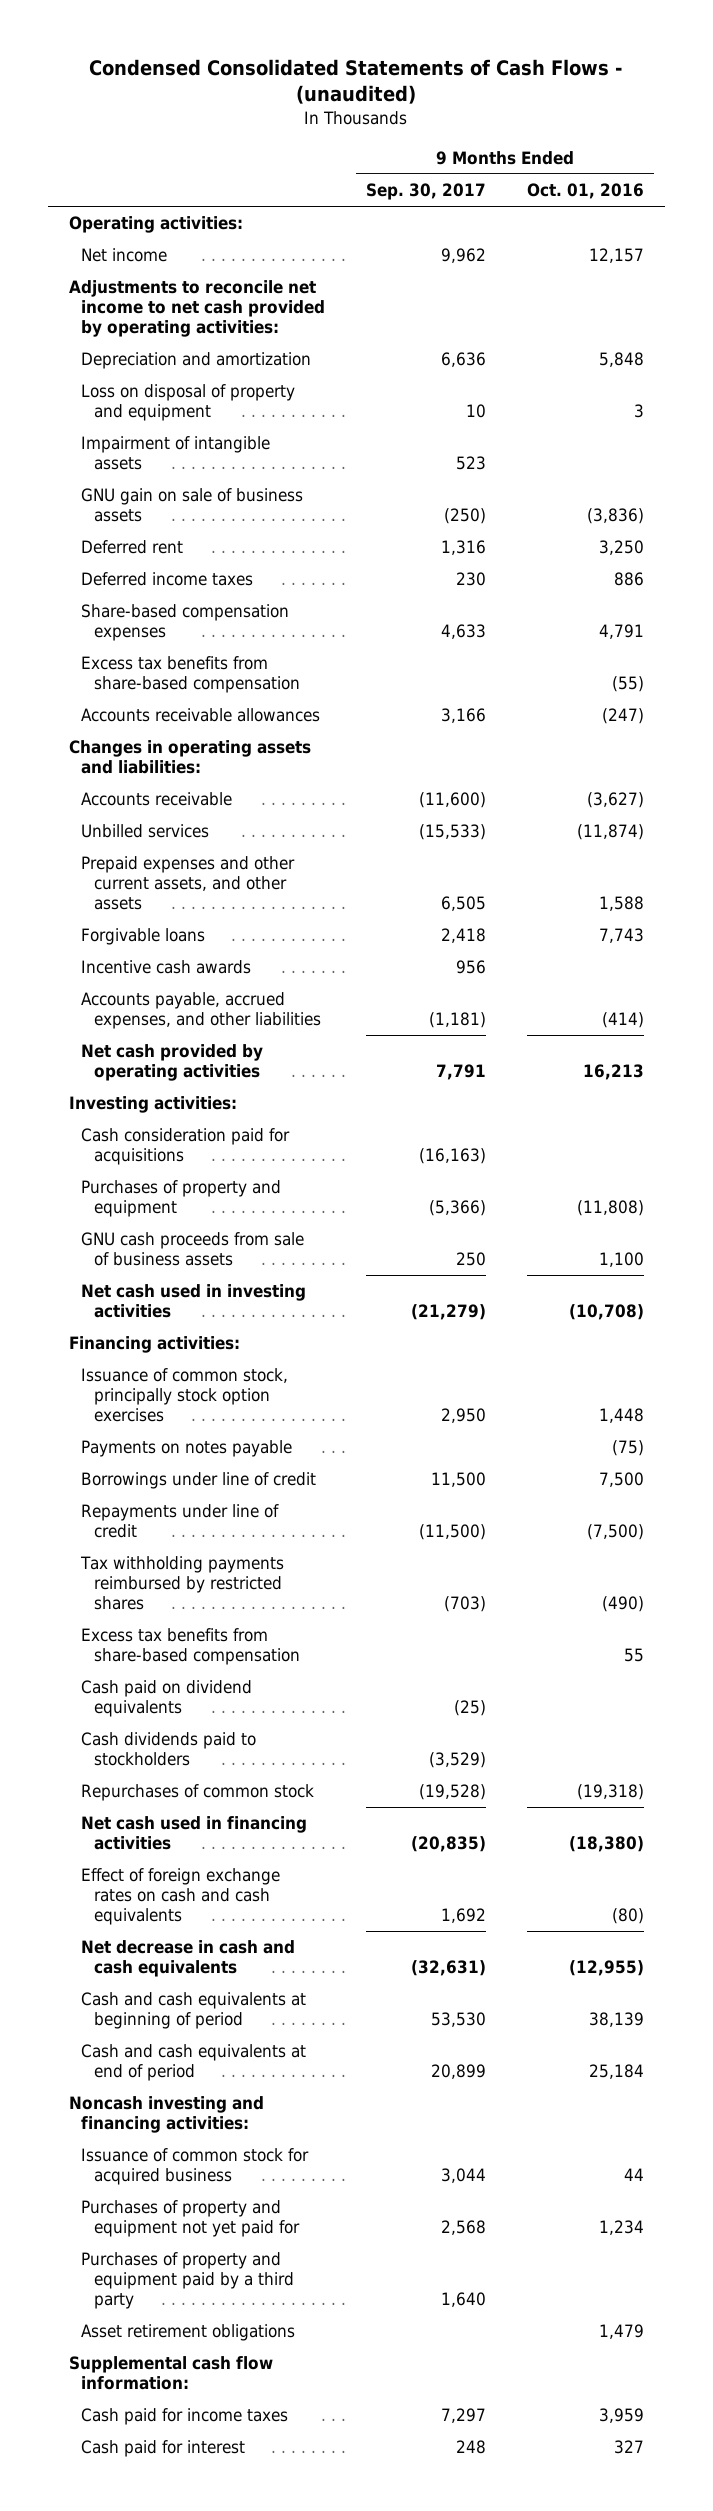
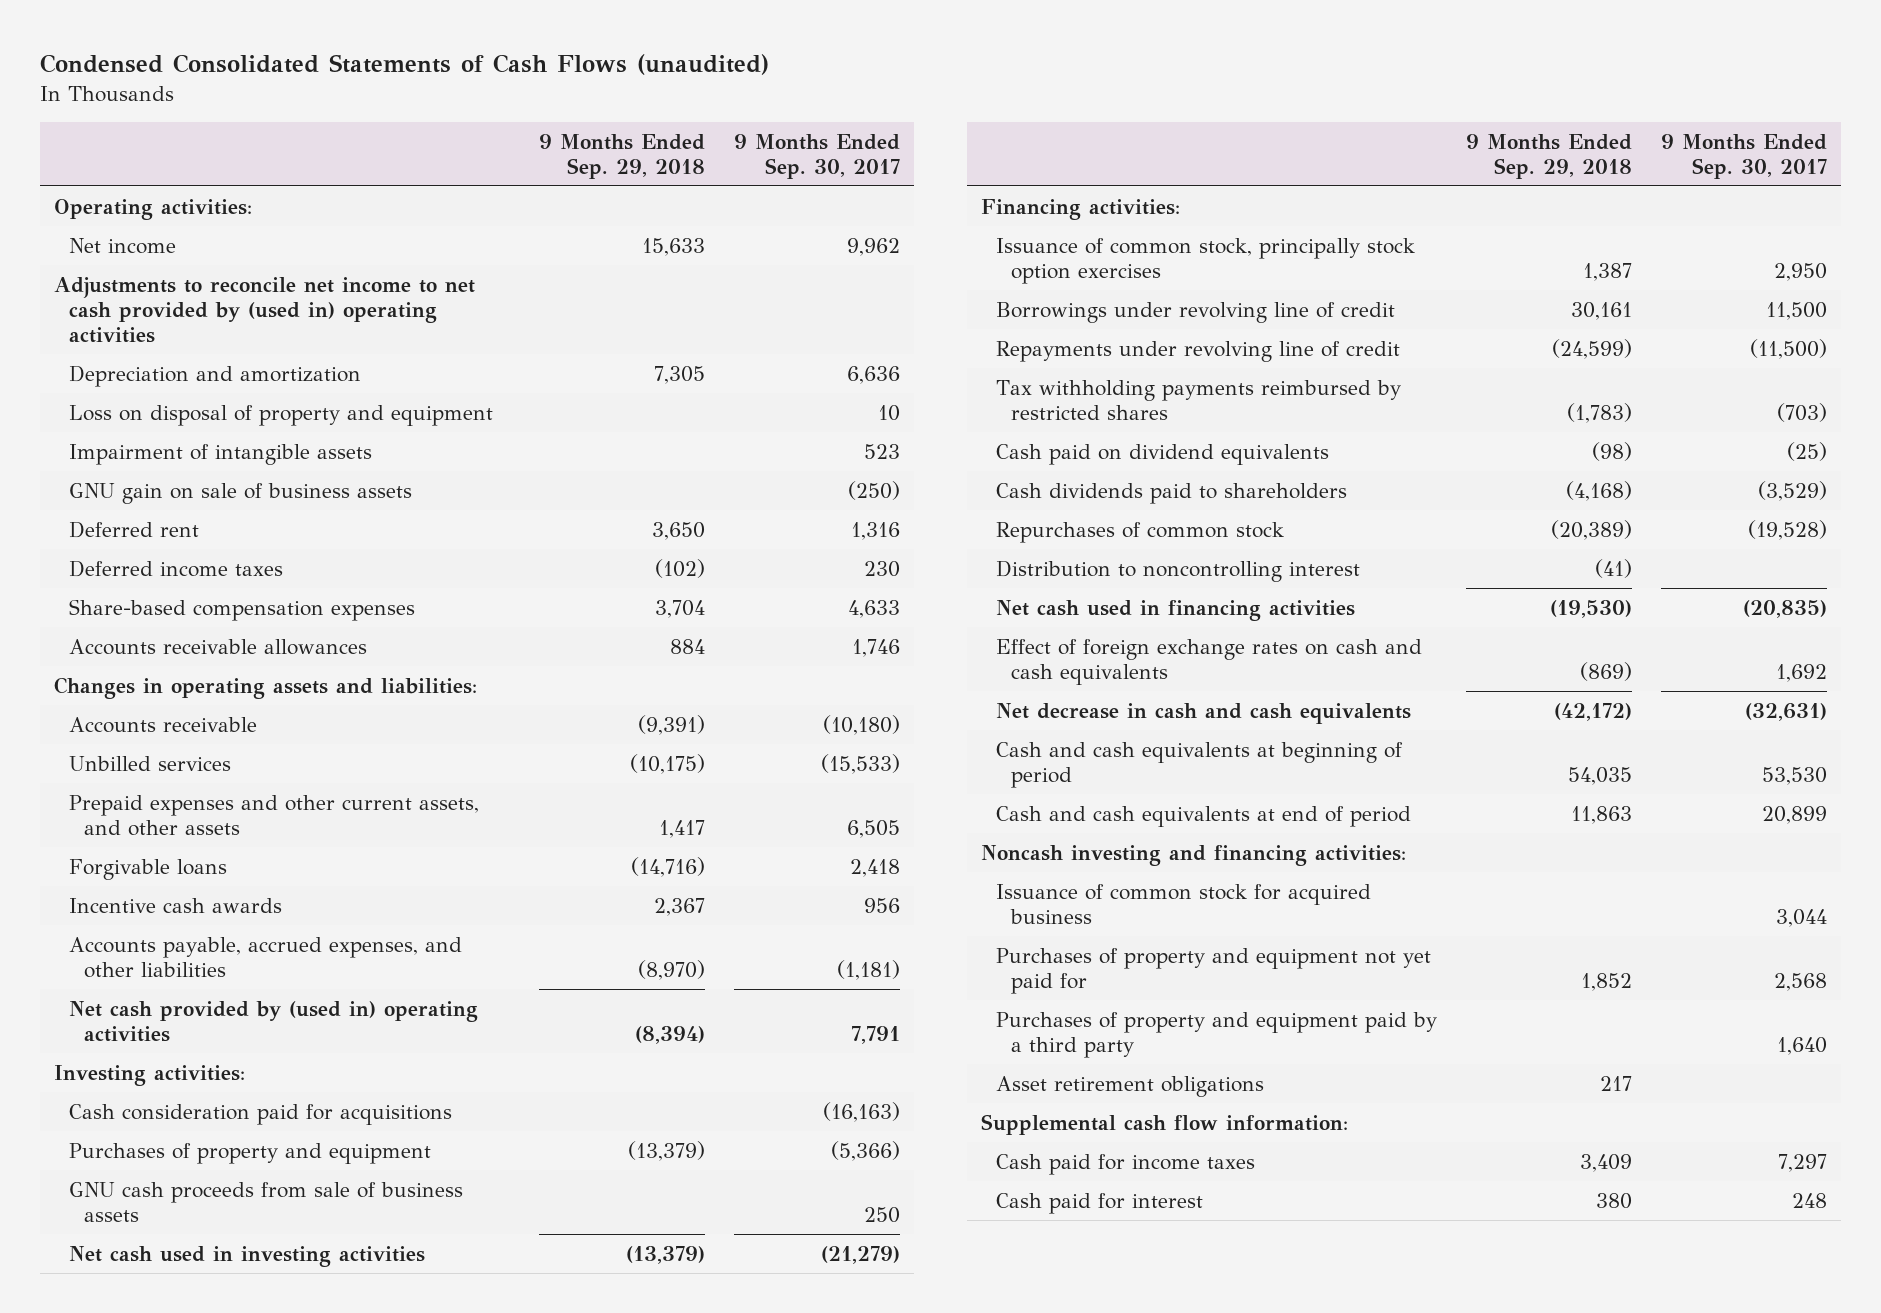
- Condensed Consolidated Statements of Cash Flows - (unaudited)
+ Condensed Consolidated Statements of Cash Flows (unaudited)
- | 9 Months Ended Sep. 30, 2017 | 9 Months Ended Oct. 01, 2016
+ | 9 Months Ended Sep. 29, 2018 | 9 Months Ended Sep. 30, 2017
- Adjustments to reconcile net income to net cash provided by operating activities:
+ Adjustments to reconcile net income to net cash provided by (used in) operating activities
- Excess tax benefits from share-based compensation | | (55)
- Accounts receivable allowances | 3,166 | (247)
+ Accounts receivable allowances | 884 | 1,746
- Accounts receivable | (11,600) | (3,627)
+ Accounts receivable | (9,391) | (10,180)
- Net cash provided by operating activities | 7,791 | 16,213
+ Net cash provided by (used in) operating activities | (8,394) | 7,791
- Payments on notes payable | | (75)
- Borrowings under line of credit | 11,500 | 7,500
- Repayments under line of credit | (11,500) | (7,500)
+ Borrowings under revolving line of credit | 30,161 | 11,500
+ Repayments under revolving line of credit | (24,599) | (11,500)
- Excess tax benefits from share-based compensation | | 55
- Cash dividends paid to stockholders | (3,529) |
+ Cash dividends paid to shareholders | (4,168) | (3,529)
+ Distribution to noncontrolling interest | (41) |

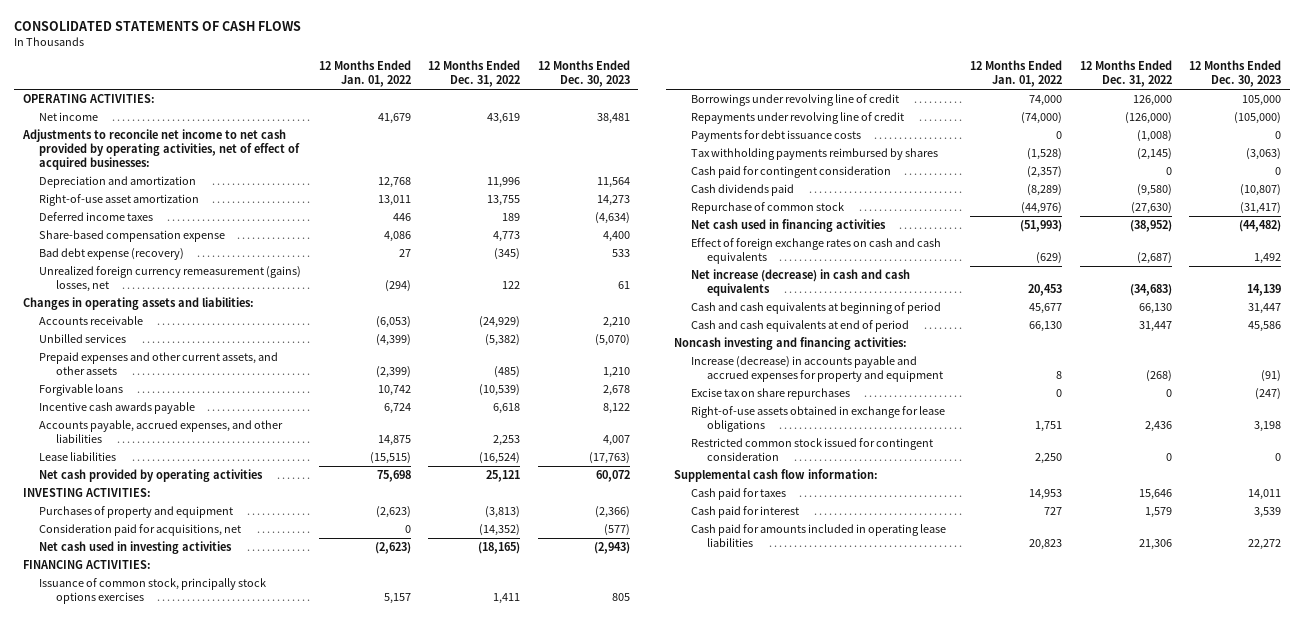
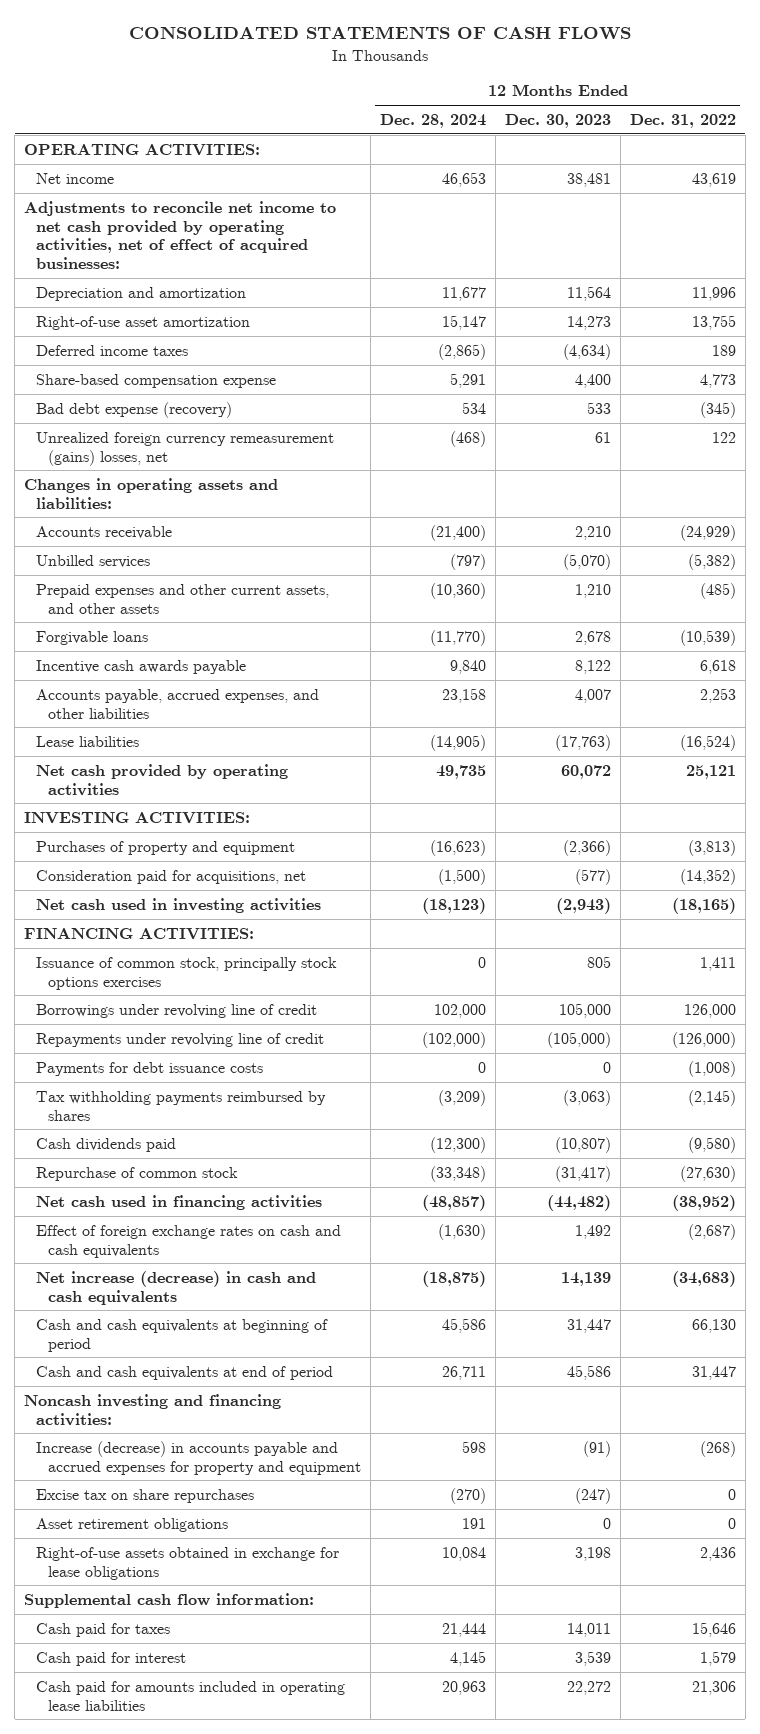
- | 12 Months Ended Jan. 01, 2022 | 12 Months Ended Dec. 31, 2022 | 12 Months Ended Dec. 30, 2023
+ | 12 Months Ended Dec. 28, 2024 | 12 Months Ended Dec. 30, 2023 | 12 Months Ended Dec. 31, 2022
- Cash paid for contingent consideration | (2,357) | 0 | 0
+ Asset retirement obligations | 191 | 0 | 0
- Restricted common stock issued for contingent consideration | 2,250 | 0 | 0

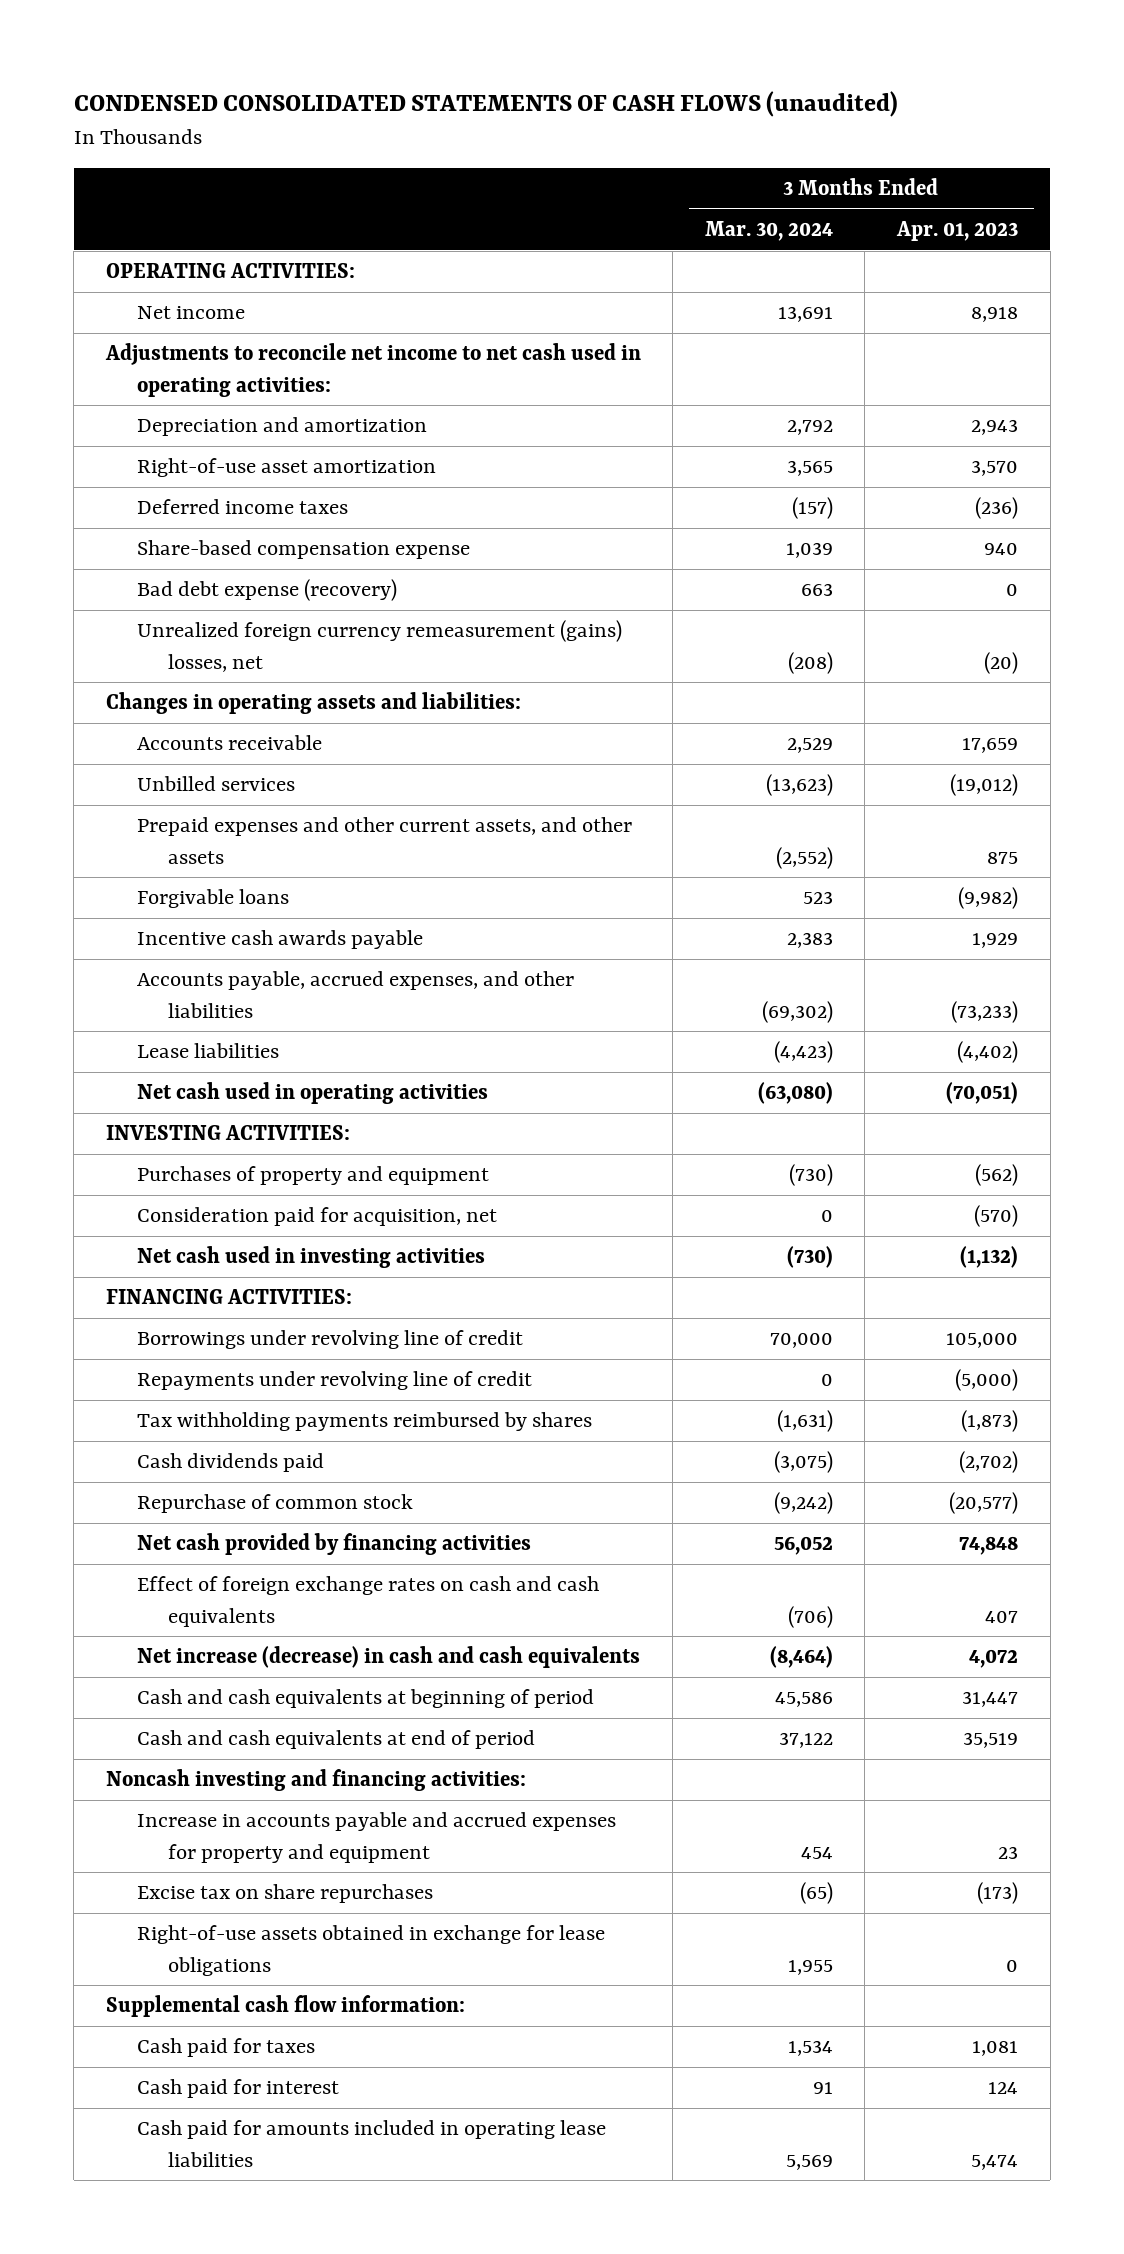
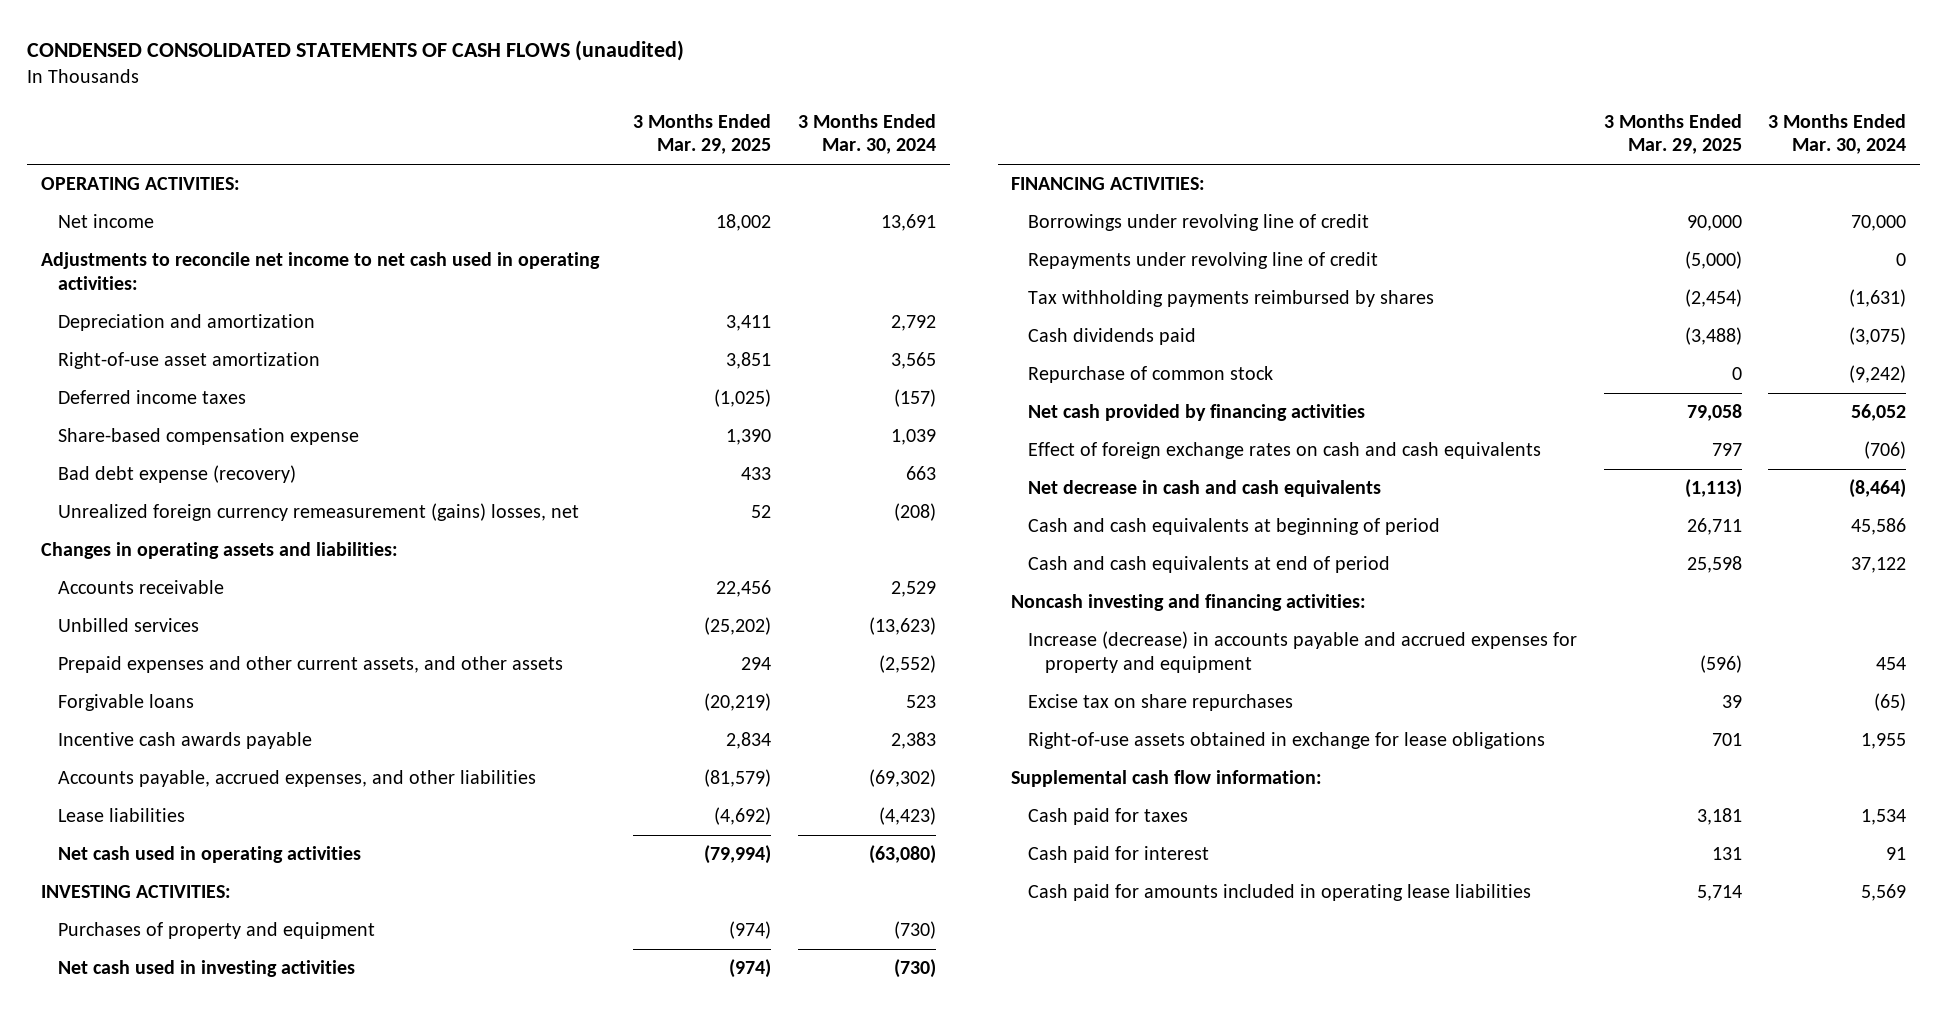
- | 3 Months Ended Mar. 30, 2024 | 3 Months Ended Apr. 01, 2023
+ | 3 Months Ended Mar. 29, 2025 | 3 Months Ended Mar. 30, 2024
- Consideration paid for acquisition, net | 0 | (570)
- Net increase (decrease) in cash and cash equivalents | (8,464) | 4,072
+ Net decrease in cash and cash equivalents | (1,113) | (8,464)
- Increase in accounts payable and accrued expenses for property and equipment | 454 | 23
+ Increase (decrease) in accounts payable and accrued expenses for property and equipment | (596) | 454

